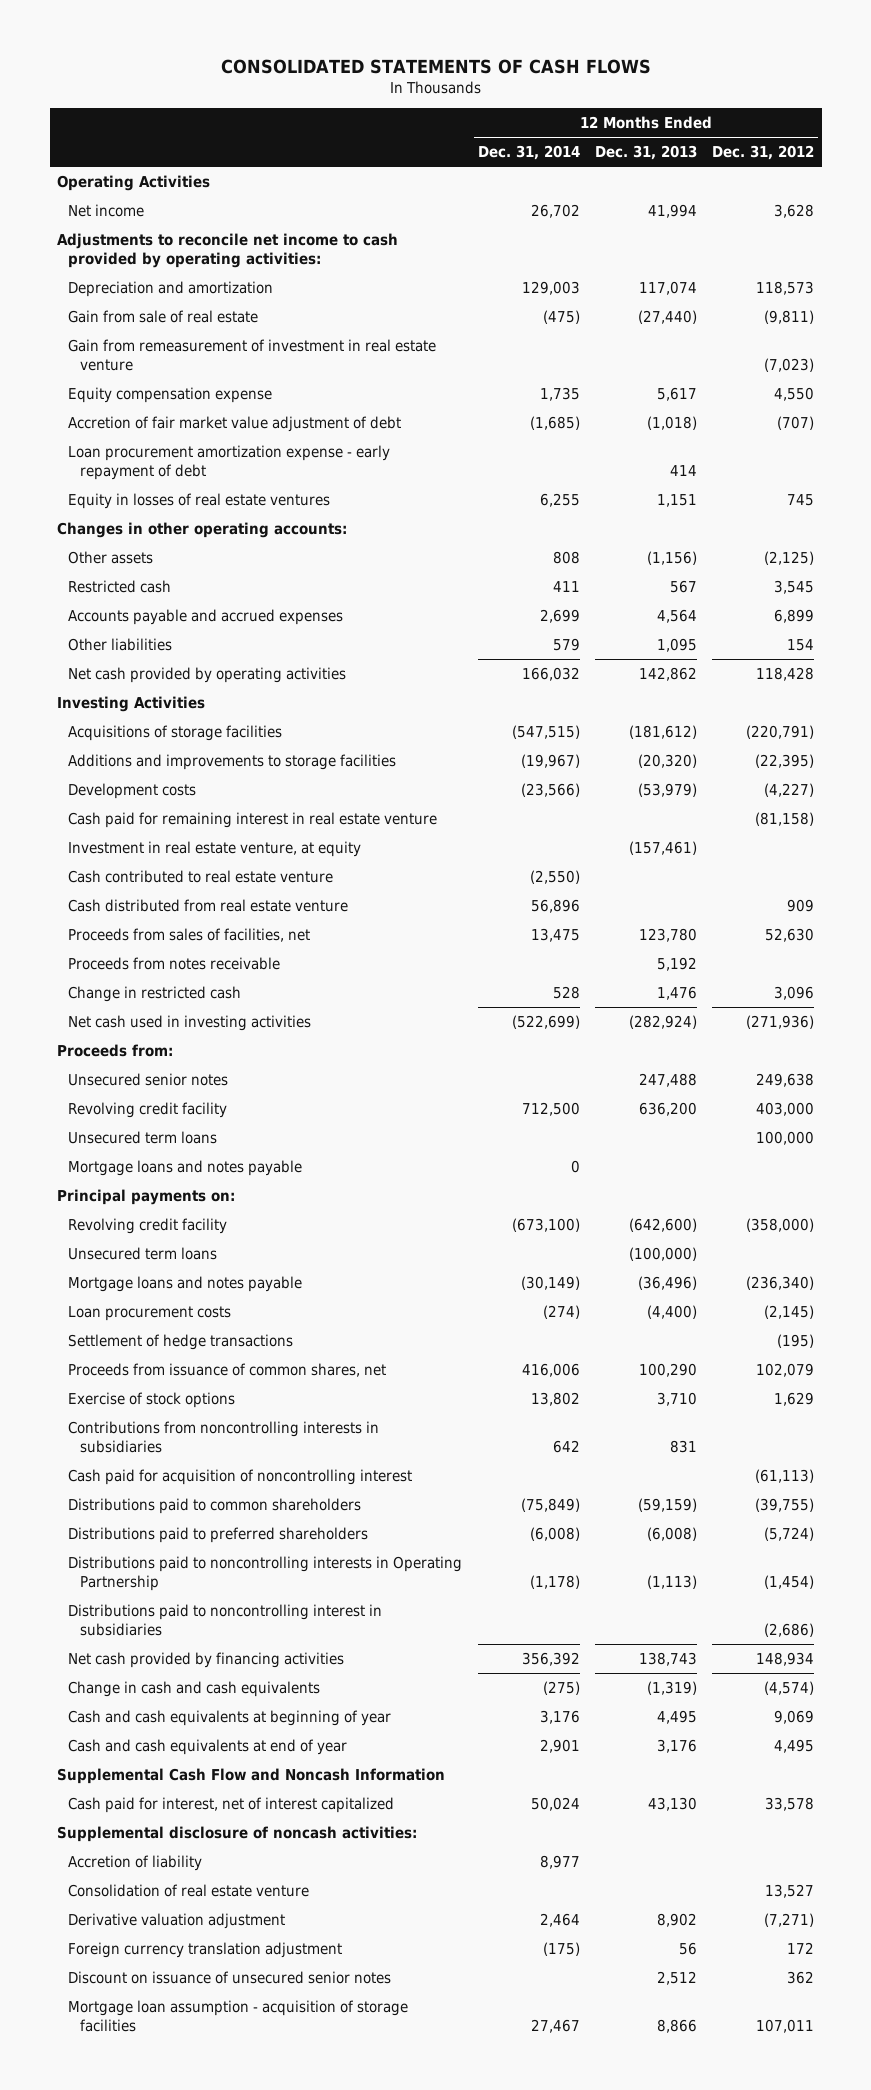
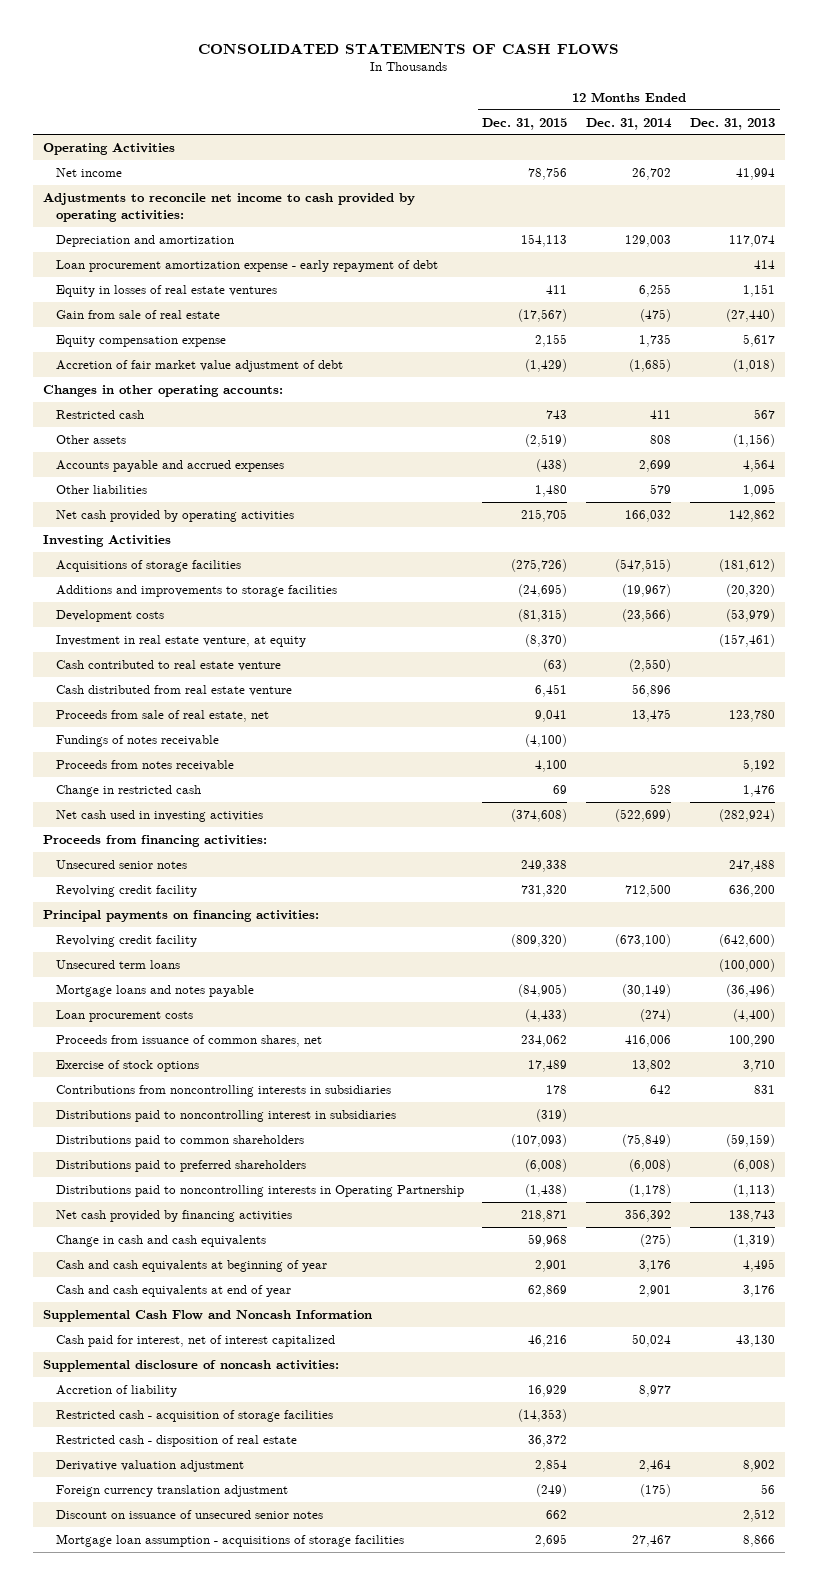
- | 12 Months Ended Dec. 31, 2014 | 12 Months Ended Dec. 31, 2013 | 12 Months Ended Dec. 31, 2012
+ | 12 Months Ended Dec. 31, 2015 | 12 Months Ended Dec. 31, 2014 | 12 Months Ended Dec. 31, 2013
moved up: Loan procurement amortization expense - early repayment of debt | | | 414
moved up: Equity in losses of real estate ventures | 411 | 6,255 | 1,151
- Gain from remeasurement of investment in real estate venture | | | (7,023)
moved down: Other assets | (2,519) | 808 | (1,156)
- Cash paid for remaining interest in real estate venture | | | (81,158)
- Proceeds from sales of facilities, net | 13,475 | 123,780 | 52,630
+ Proceeds from sale of real estate, net | 9,041 | 13,475 | 123,780
+ Fundings of notes receivable | (4,100) | |
- Proceeds from:
+ Proceeds from financing activities:
- Unsecured term loans | | | 100,000
- Mortgage loans and notes payable | 0 | |
- Principal payments on:
+ Principal payments on financing activities:
- Settlement of hedge transactions | | | (195)
- Cash paid for acquisition of noncontrolling interest | | | (61,113)
moved up: Distributions paid to noncontrolling interest in subsidiaries | (319) | |
- Consolidation of real estate venture | | | 13,527
+ Restricted cash - acquisition of storage facilities | (14,353) | |
+ Restricted cash - disposition of real estate | 36,372 | |
- Mortgage loan assumption - acquisition of storage facilities | 27,467 | 8,866 | 107,011
+ Mortgage loan assumption - acquisitions of storage facilities | 2,695 | 27,467 | 8,866

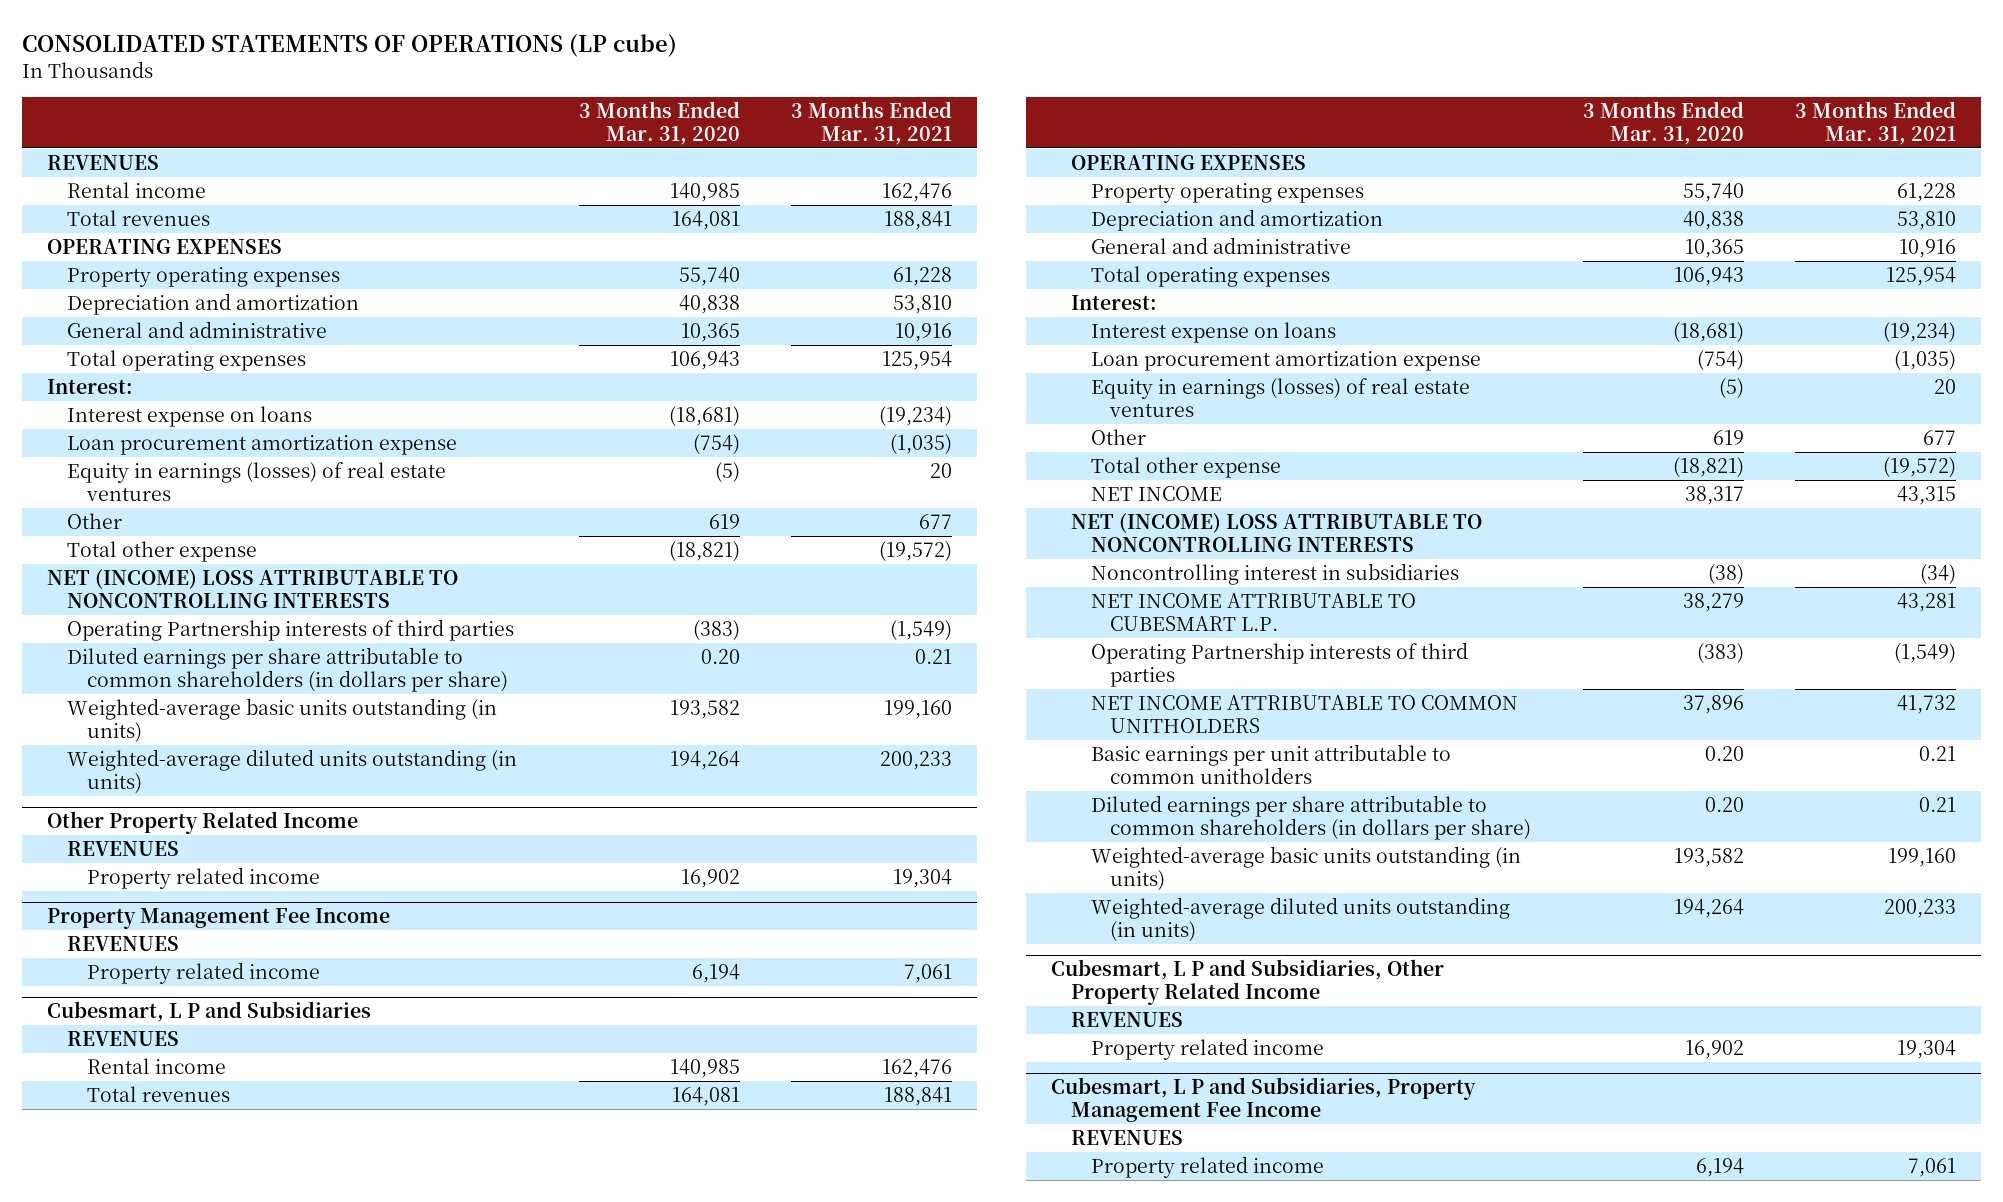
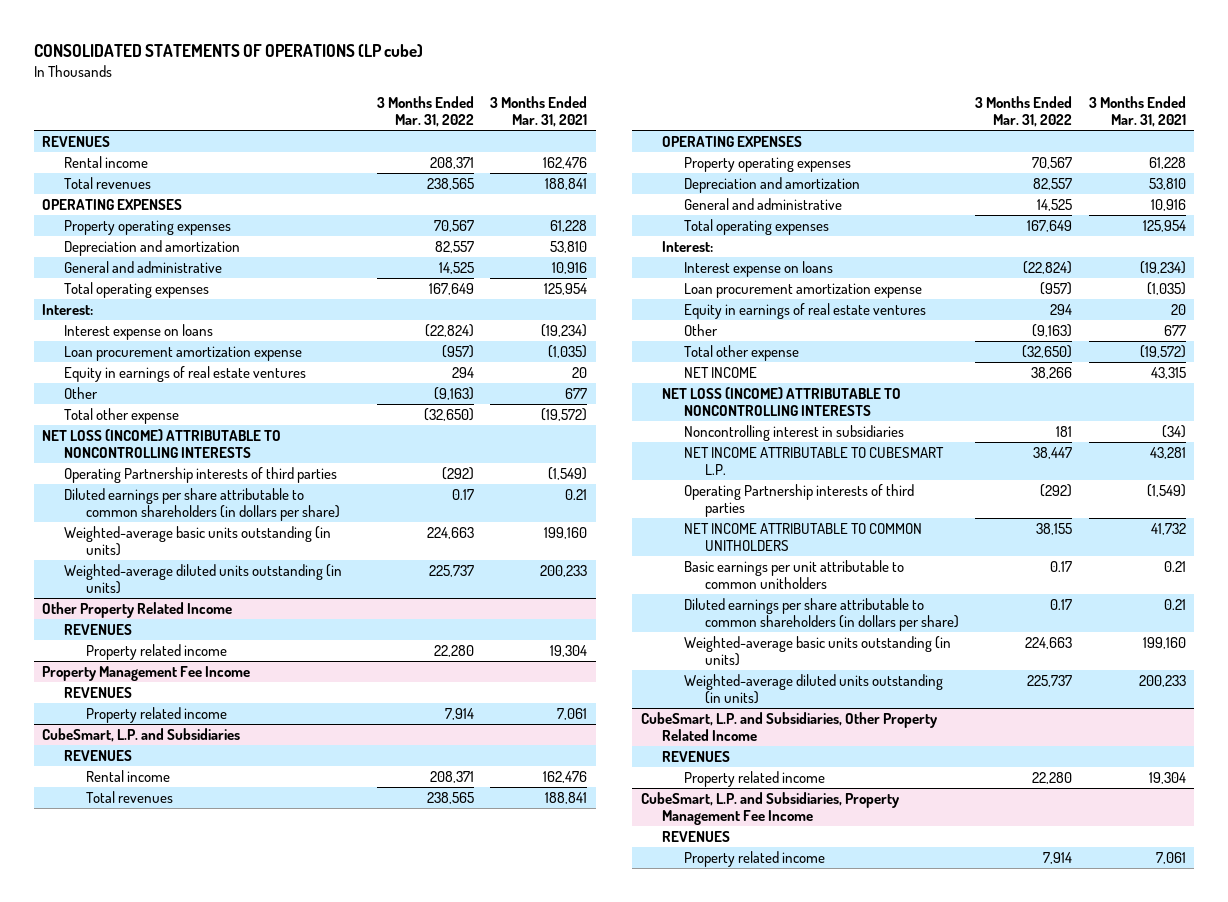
- | 3 Months Ended Mar. 31, 2020 | 3 Months Ended Mar. 31, 2021
+ | 3 Months Ended Mar. 31, 2022 | 3 Months Ended Mar. 31, 2021
- Equity in earnings (losses) of real estate ventures | (5) | 20
+ Equity in earnings of real estate ventures | 294 | 20
- NET (INCOME) LOSS ATTRIBUTABLE TO NONCONTROLLING INTERESTS
+ NET LOSS (INCOME) ATTRIBUTABLE TO NONCONTROLLING INTERESTS
- Cubesmart, L P and Subsidiaries
+ CubeSmart, L.P. and Subsidiaries
- Equity in earnings (losses) of real estate ventures | (5) | 20
+ Equity in earnings of real estate ventures | 294 | 20
- NET (INCOME) LOSS ATTRIBUTABLE TO NONCONTROLLING INTERESTS
+ NET LOSS (INCOME) ATTRIBUTABLE TO NONCONTROLLING INTERESTS
- Cubesmart, L P and Subsidiaries, Other Property Related Income
+ CubeSmart, L.P. and Subsidiaries, Other Property Related Income
- Cubesmart, L P and Subsidiaries, Property Management Fee Income
+ CubeSmart, L.P. and Subsidiaries, Property Management Fee Income

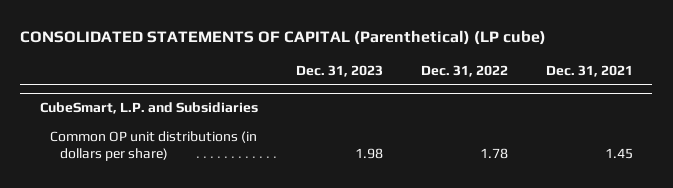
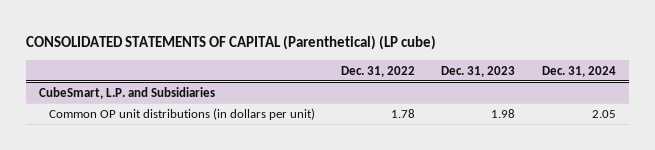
- | Dec. 31, 2023 | Dec. 31, 2022 | Dec. 31, 2021
+ | Dec. 31, 2022 | Dec. 31, 2023 | Dec. 31, 2024
@ CubeSmart, L.P. and Subsidiaries
- Common OP unit distributions (in dollars per share) | 1.98 | 1.78 | 1.45
+ Common OP unit distributions (in dollars per unit) | 1.78 | 1.98 | 2.05

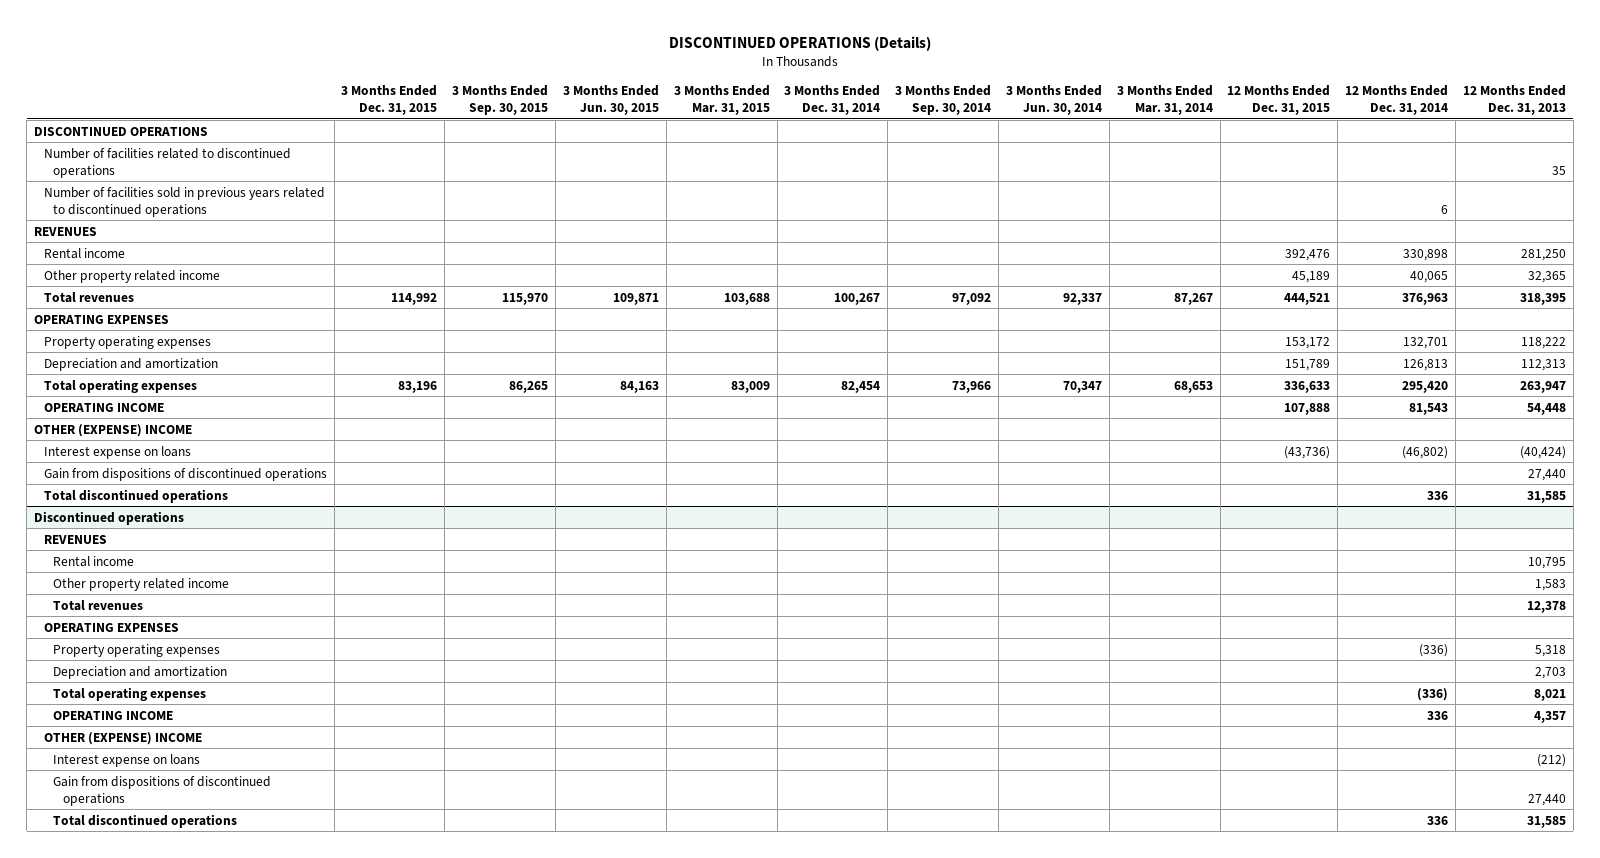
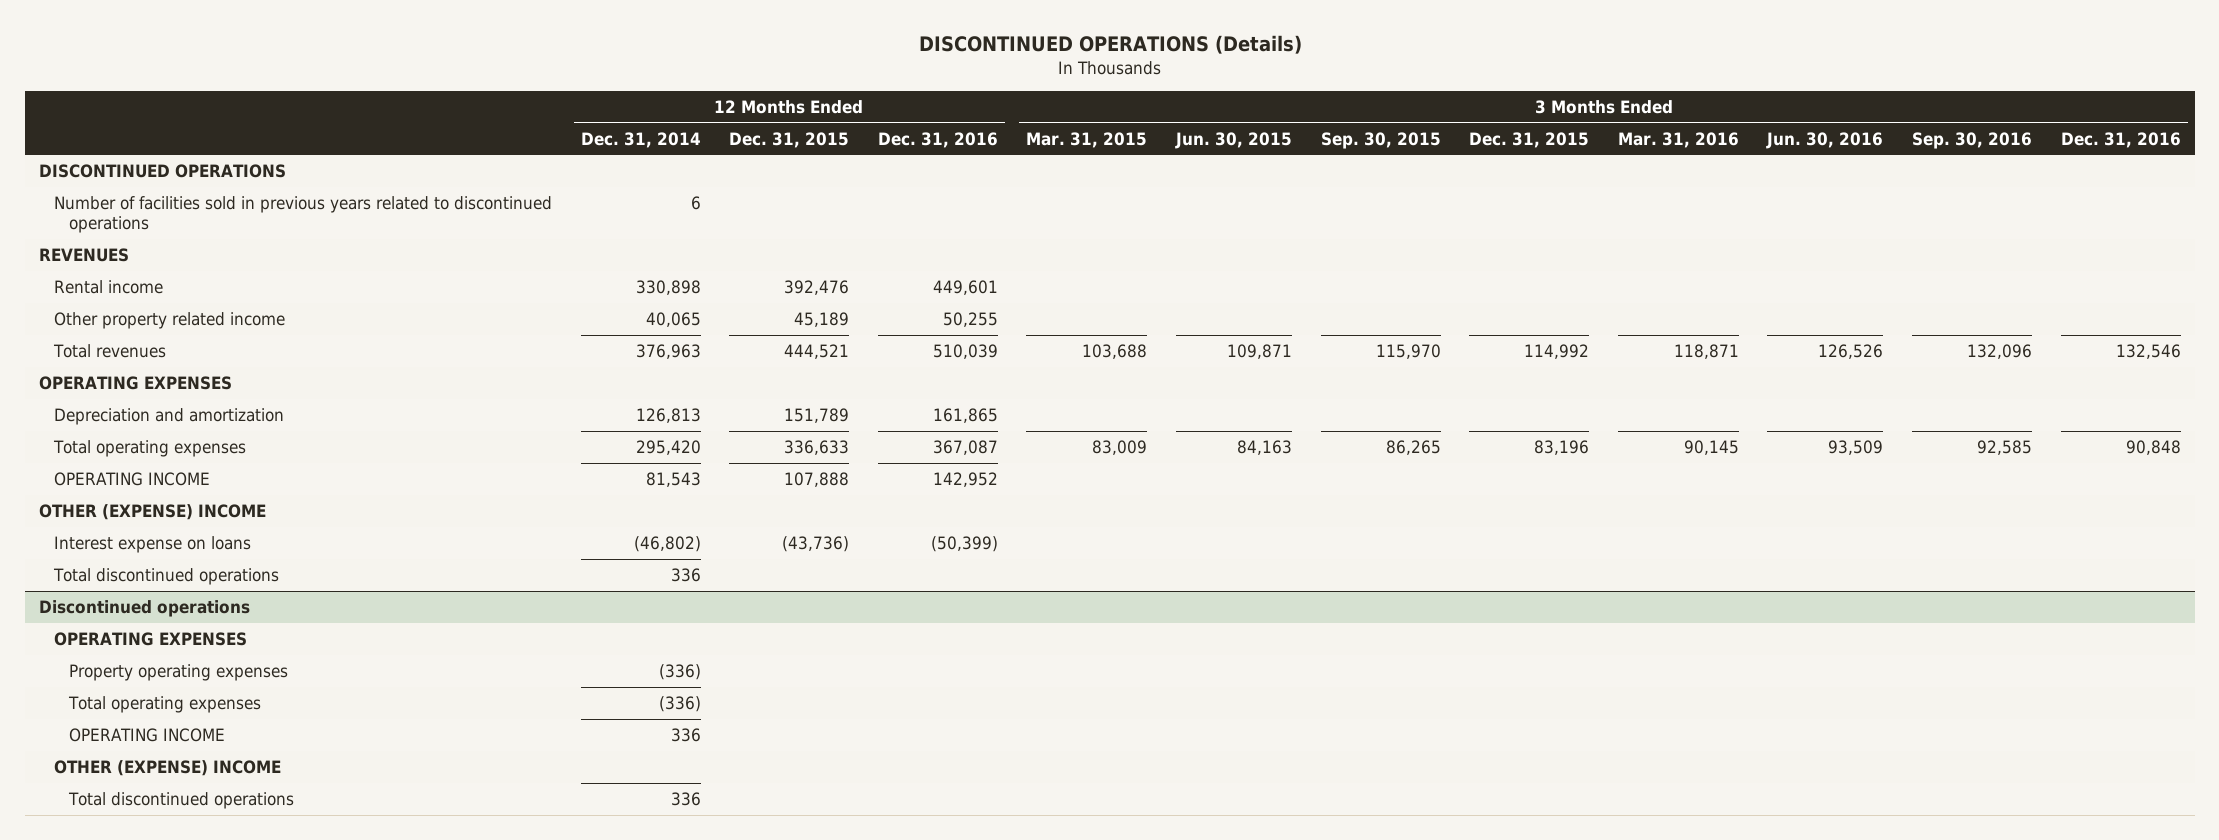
- | 3 Months Ended Dec. 31, 2015 | 3 Months Ended Sep. 30, 2015 | 3 Months Ended Jun. 30, 2015 | 3 Months Ended Mar. 31, 2015 | 3 Months Ended Dec. 31, 2014 | 3 Months Ended Sep. 30, 2014 | 3 Months Ended Jun. 30, 2014 | 3 Months Ended Mar. 31, 2014 | 12 Months Ended Dec. 31, 2015 | 12 Months Ended Dec. 31, 2014 | 12 Months Ended Dec. 31, 2013
+ | 12 Months Ended Dec. 31, 2014 | 12 Months Ended Dec. 31, 2015 | 12 Months Ended Dec. 31, 2016 | 3 Months Ended Mar. 31, 2015 | 3 Months Ended Jun. 30, 2015 | 3 Months Ended Sep. 30, 2015 | 3 Months Ended Dec. 31, 2015 | 3 Months Ended Mar. 31, 2016 | 3 Months Ended Jun. 30, 2016 | 3 Months Ended Sep. 30, 2016 | 3 Months Ended Dec. 31, 2016
- Number of facilities related to discontinued operations | | | | | | | | | | | 35
- Property operating expenses | | | | | | | | | 153,172 | 132,701 | 118,222
- Gain from dispositions of discontinued operations | | | | | | | | | | | 27,440
@ Discontinued operations
- REVENUES
- Rental income | | | | | | | | | | | 10,795
- Other property related income | | | | | | | | | | | 1,583
- Total revenues | | | | | | | | | | | 12,378
- Depreciation and amortization | | | | | | | | | | | 2,703
- Interest expense on loans | | | | | | | | | | | (212)
- Gain from dispositions of discontinued operations | | | | | | | | | | | 27,440

